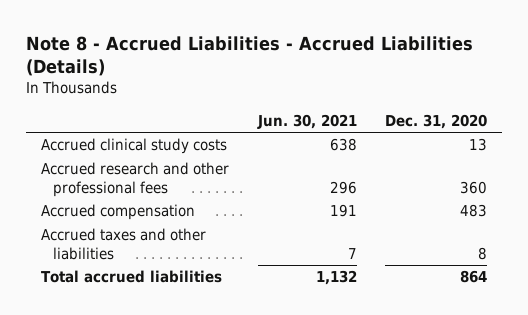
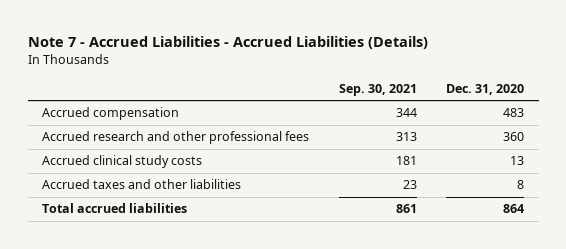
- Note 8 - Accrued Liabilities - Accrued Liabilities (Details)
+ Note 7 - Accrued Liabilities - Accrued Liabilities (Details)
- | Jun. 30, 2021 | Dec. 31, 2020
+ | Sep. 30, 2021 | Dec. 31, 2020
moved down: Accrued research and other professional fees | 313 | 360
moved down: Accrued clinical study costs | 181 | 13

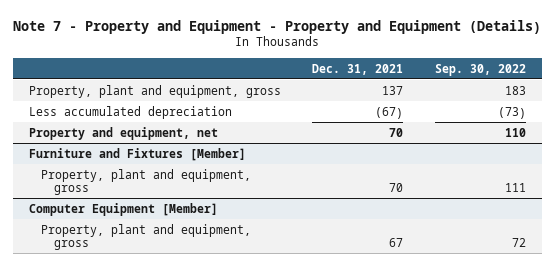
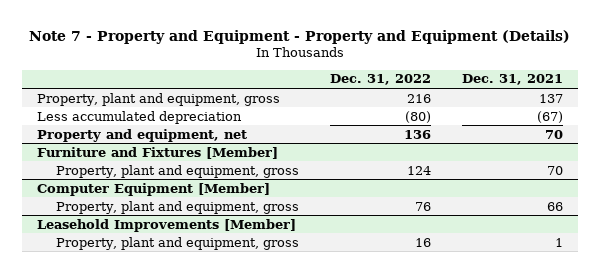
- | Dec. 31, 2021 | Sep. 30, 2022
+ | Dec. 31, 2022 | Dec. 31, 2021
@ Computer Equipment [Member]
- Property, plant and equipment, gross | 67 | 72
+ Property, plant and equipment, gross | 76 | 66
+ Leasehold Improvements [Member]
+ Property, plant and equipment, gross | 16 | 1

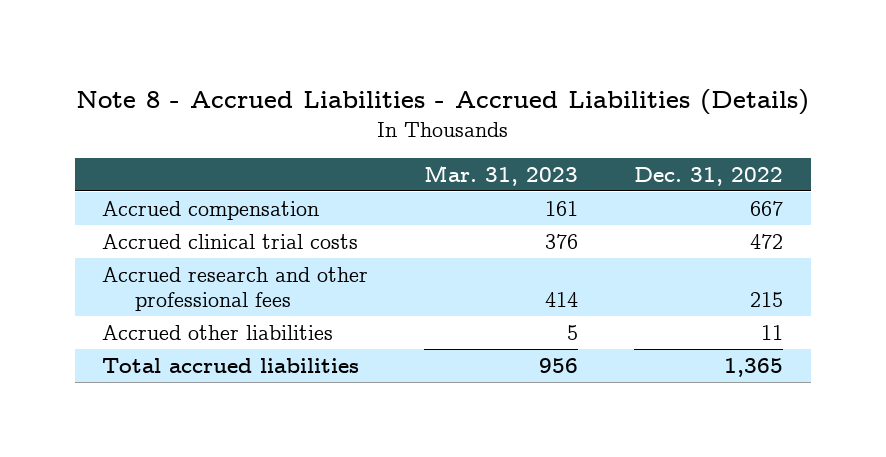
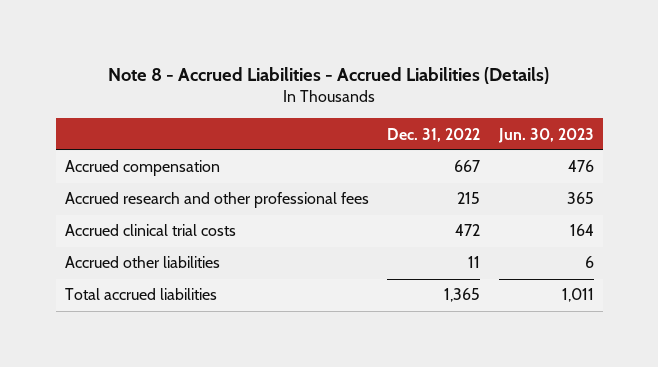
- | Mar. 31, 2023 | Dec. 31, 2022
+ | Dec. 31, 2022 | Jun. 30, 2023
moved down: Accrued clinical trial costs | 472 | 164

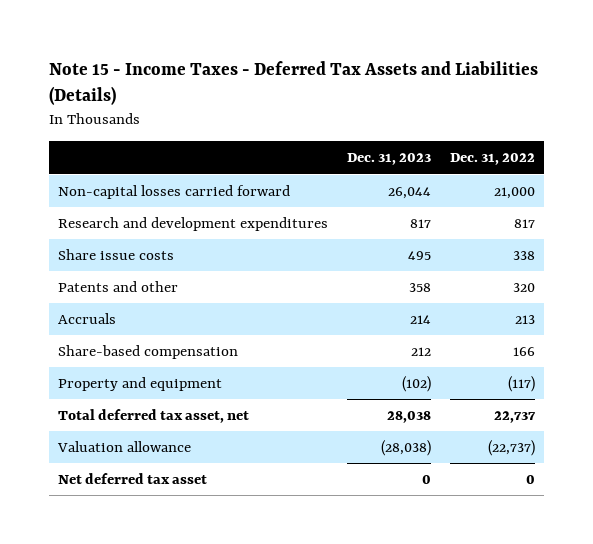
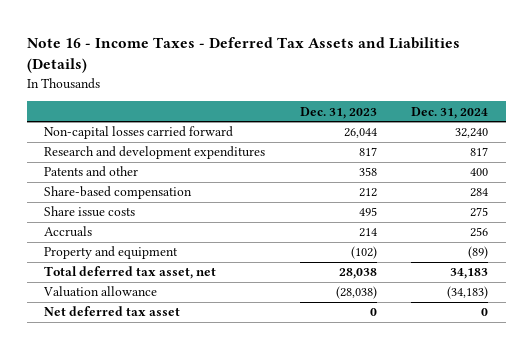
- Note 15 - Income Taxes - Deferred Tax Assets and Liabilities (Details)
+ Note 16 - Income Taxes - Deferred Tax Assets and Liabilities (Details)
- | Dec. 31, 2023 | Dec. 31, 2022
+ | Dec. 31, 2023 | Dec. 31, 2024
moved down: Share issue costs | 495 | 275
moved down: Accruals | 214 | 256

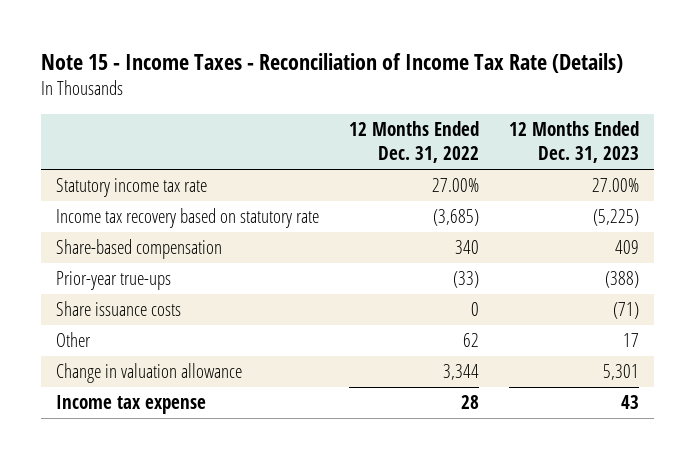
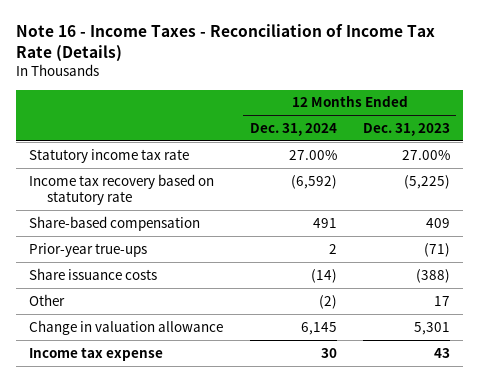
- Note 15 - Income Taxes - Reconciliation of Income Tax Rate (Details)
+ Note 16 - Income Taxes - Reconciliation of Income Tax Rate (Details)
- | 12 Months Ended Dec. 31, 2022 | 12 Months Ended Dec. 31, 2023
+ | 12 Months Ended Dec. 31, 2024 | 12 Months Ended Dec. 31, 2023
- Prior-year true-ups | (33) | (388)
- Share issuance costs | 0 | (71)
+ Prior-year true-ups | 2 | (71)
+ Share issuance costs | (14) | (388)

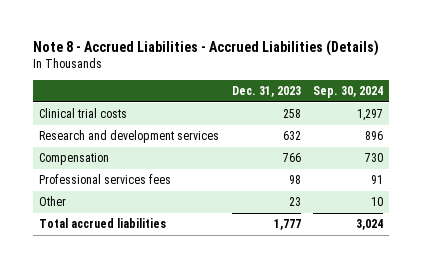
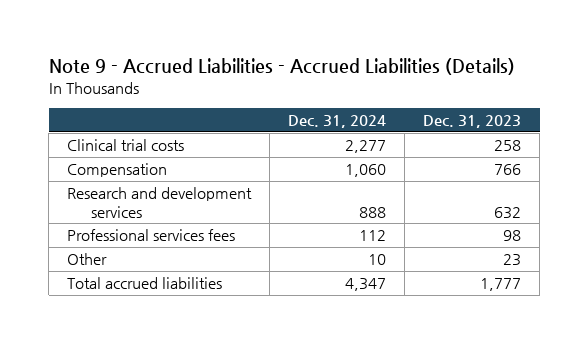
- Note 8 - Accrued Liabilities - Accrued Liabilities (Details)
+ Note 9 - Accrued Liabilities - Accrued Liabilities (Details)
- | Dec. 31, 2023 | Sep. 30, 2024
+ | Dec. 31, 2024 | Dec. 31, 2023
moved down: Research and development services | 888 | 632

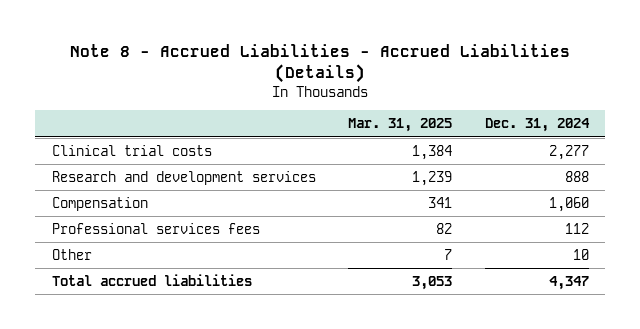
- Note 9 - Accrued Liabilities - Accrued Liabilities (Details)
+ Note 8 - Accrued Liabilities - Accrued Liabilities (Details)
- | Dec. 31, 2024 | Dec. 31, 2023
+ | Mar. 31, 2025 | Dec. 31, 2024
moved down: Compensation | 341 | 1,060

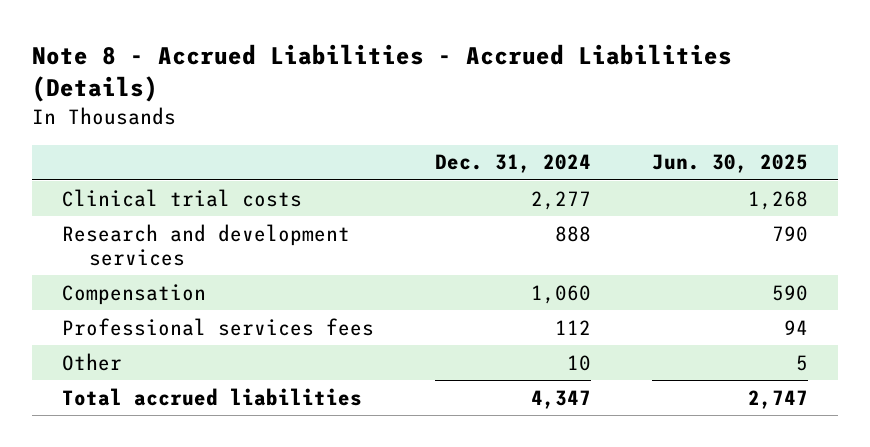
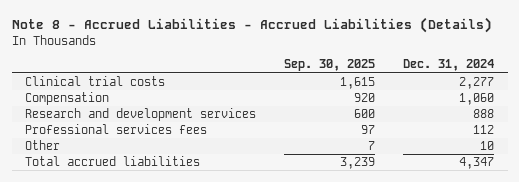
- | Dec. 31, 2024 | Jun. 30, 2025
+ | Sep. 30, 2025 | Dec. 31, 2024
moved down: Research and development services | 600 | 888

